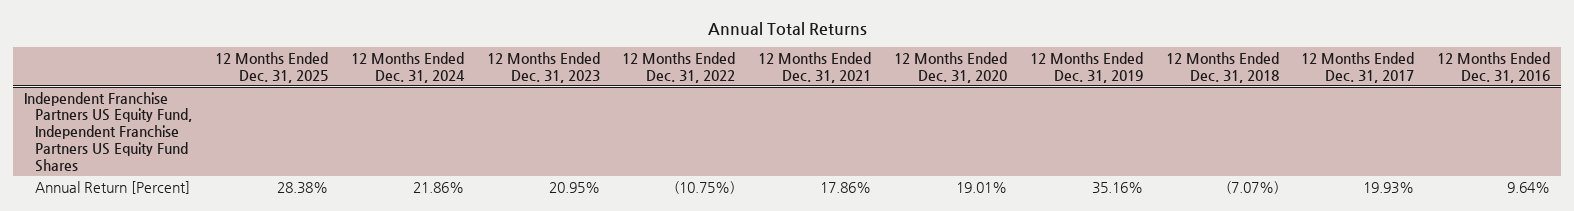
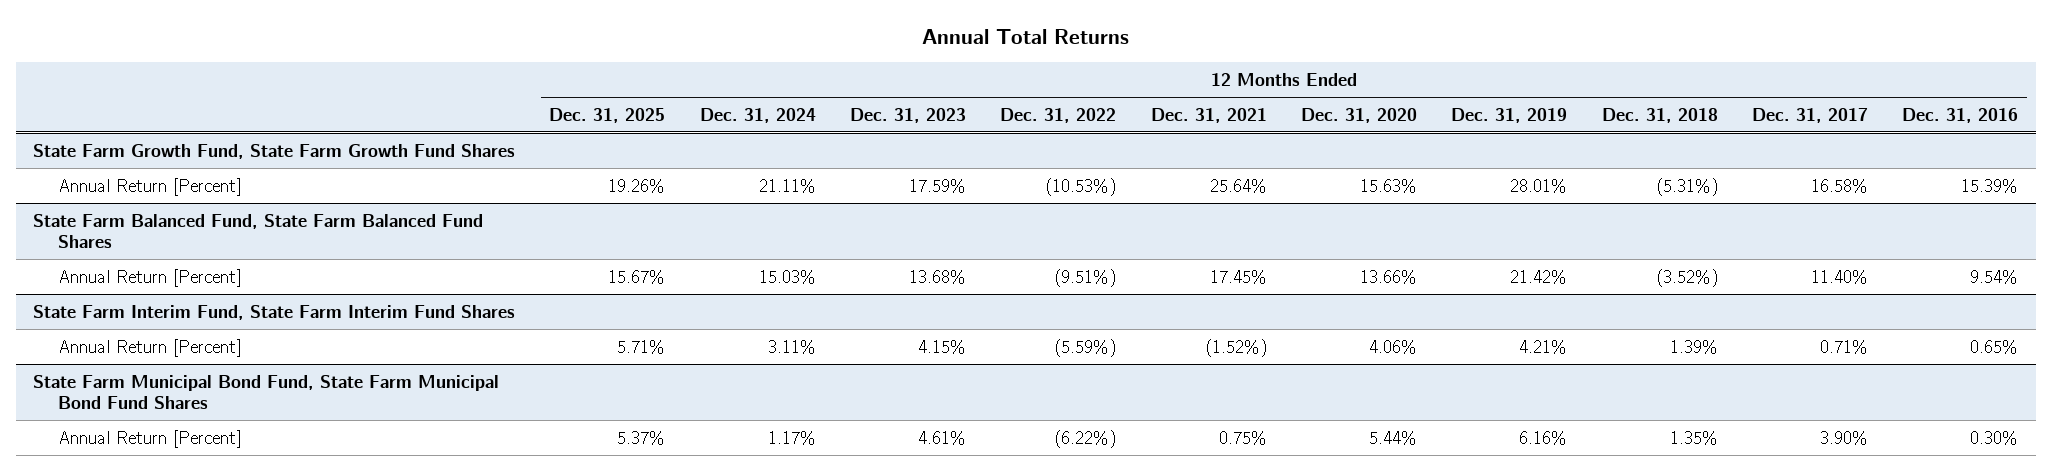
- Independent Franchise Partners US Equity Fund, Independent Franchise Partners US Equity Fund Shares
- Annual Return [Percent] | 28.38% | 21.86% | 20.95% | (10.75%) | 17.86% | 19.01% | 35.16% | (7.07%) | 19.93% | 9.64%
+ State Farm Growth Fund, State Farm Growth Fund Shares
+ Annual Return [Percent] | 19.26% | 21.11% | 17.59% | (10.53%) | 25.64% | 15.63% | 28.01% | (5.31%) | 16.58% | 15.39%
+ State Farm Balanced Fund, State Farm Balanced Fund Shares
+ Annual Return [Percent] | 15.67% | 15.03% | 13.68% | (9.51%) | 17.45% | 13.66% | 21.42% | (3.52%) | 11.40% | 9.54%
+ State Farm Interim Fund, State Farm Interim Fund Shares
+ Annual Return [Percent] | 5.71% | 3.11% | 4.15% | (5.59%) | (1.52%) | 4.06% | 4.21% | 1.39% | 0.71% | 0.65%
+ State Farm Municipal Bond Fund, State Farm Municipal Bond Fund Shares
+ Annual Return [Percent] | 5.37% | 1.17% | 4.61% | (6.22%) | 0.75% | 5.44% | 6.16% | 1.35% | 3.90% | 0.30%

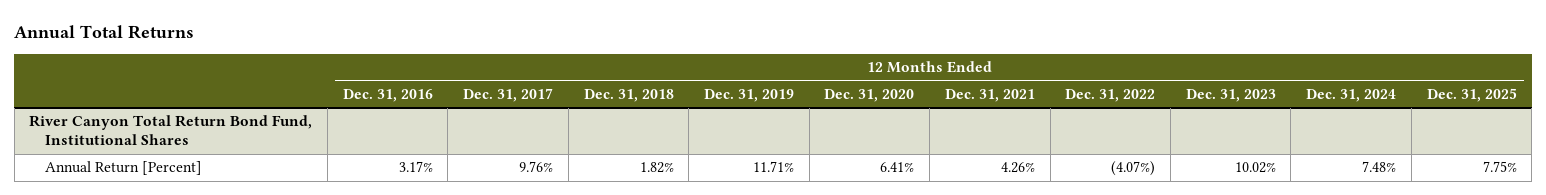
- | 12 Months Ended Dec. 31, 2025 | 12 Months Ended Dec. 31, 2024 | 12 Months Ended Dec. 31, 2023 | 12 Months Ended Dec. 31, 2022 | 12 Months Ended Dec. 31, 2021 | 12 Months Ended Dec. 31, 2020 | 12 Months Ended Dec. 31, 2019 | 12 Months Ended Dec. 31, 2018 | 12 Months Ended Dec. 31, 2017 | 12 Months Ended Dec. 31, 2016
+ | 12 Months Ended Dec. 31, 2016 | 12 Months Ended Dec. 31, 2017 | 12 Months Ended Dec. 31, 2018 | 12 Months Ended Dec. 31, 2019 | 12 Months Ended Dec. 31, 2020 | 12 Months Ended Dec. 31, 2021 | 12 Months Ended Dec. 31, 2022 | 12 Months Ended Dec. 31, 2023 | 12 Months Ended Dec. 31, 2024 | 12 Months Ended Dec. 31, 2025
- State Farm Growth Fund, State Farm Growth Fund Shares
- Annual Return [Percent] | 19.26% | 21.11% | 17.59% | (10.53%) | 25.64% | 15.63% | 28.01% | (5.31%) | 16.58% | 15.39%
- State Farm Balanced Fund, State Farm Balanced Fund Shares
- Annual Return [Percent] | 15.67% | 15.03% | 13.68% | (9.51%) | 17.45% | 13.66% | 21.42% | (3.52%) | 11.40% | 9.54%
- State Farm Interim Fund, State Farm Interim Fund Shares
- Annual Return [Percent] | 5.71% | 3.11% | 4.15% | (5.59%) | (1.52%) | 4.06% | 4.21% | 1.39% | 0.71% | 0.65%
- State Farm Municipal Bond Fund, State Farm Municipal Bond Fund Shares
- Annual Return [Percent] | 5.37% | 1.17% | 4.61% | (6.22%) | 0.75% | 5.44% | 6.16% | 1.35% | 3.90% | 0.30%
+ River Canyon Total Return Bond Fund, Institutional Shares
+ Annual Return [Percent] | 3.17% | 9.76% | 1.82% | 11.71% | 6.41% | 4.26% | (4.07%) | 10.02% | 7.48% | 7.75%

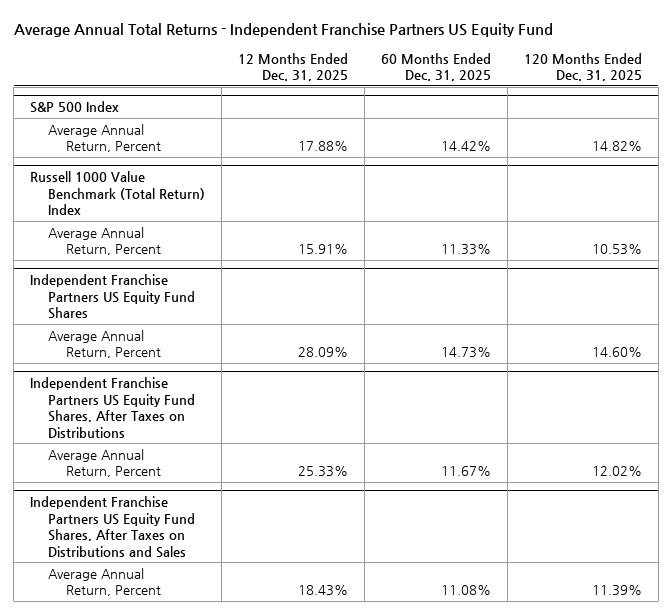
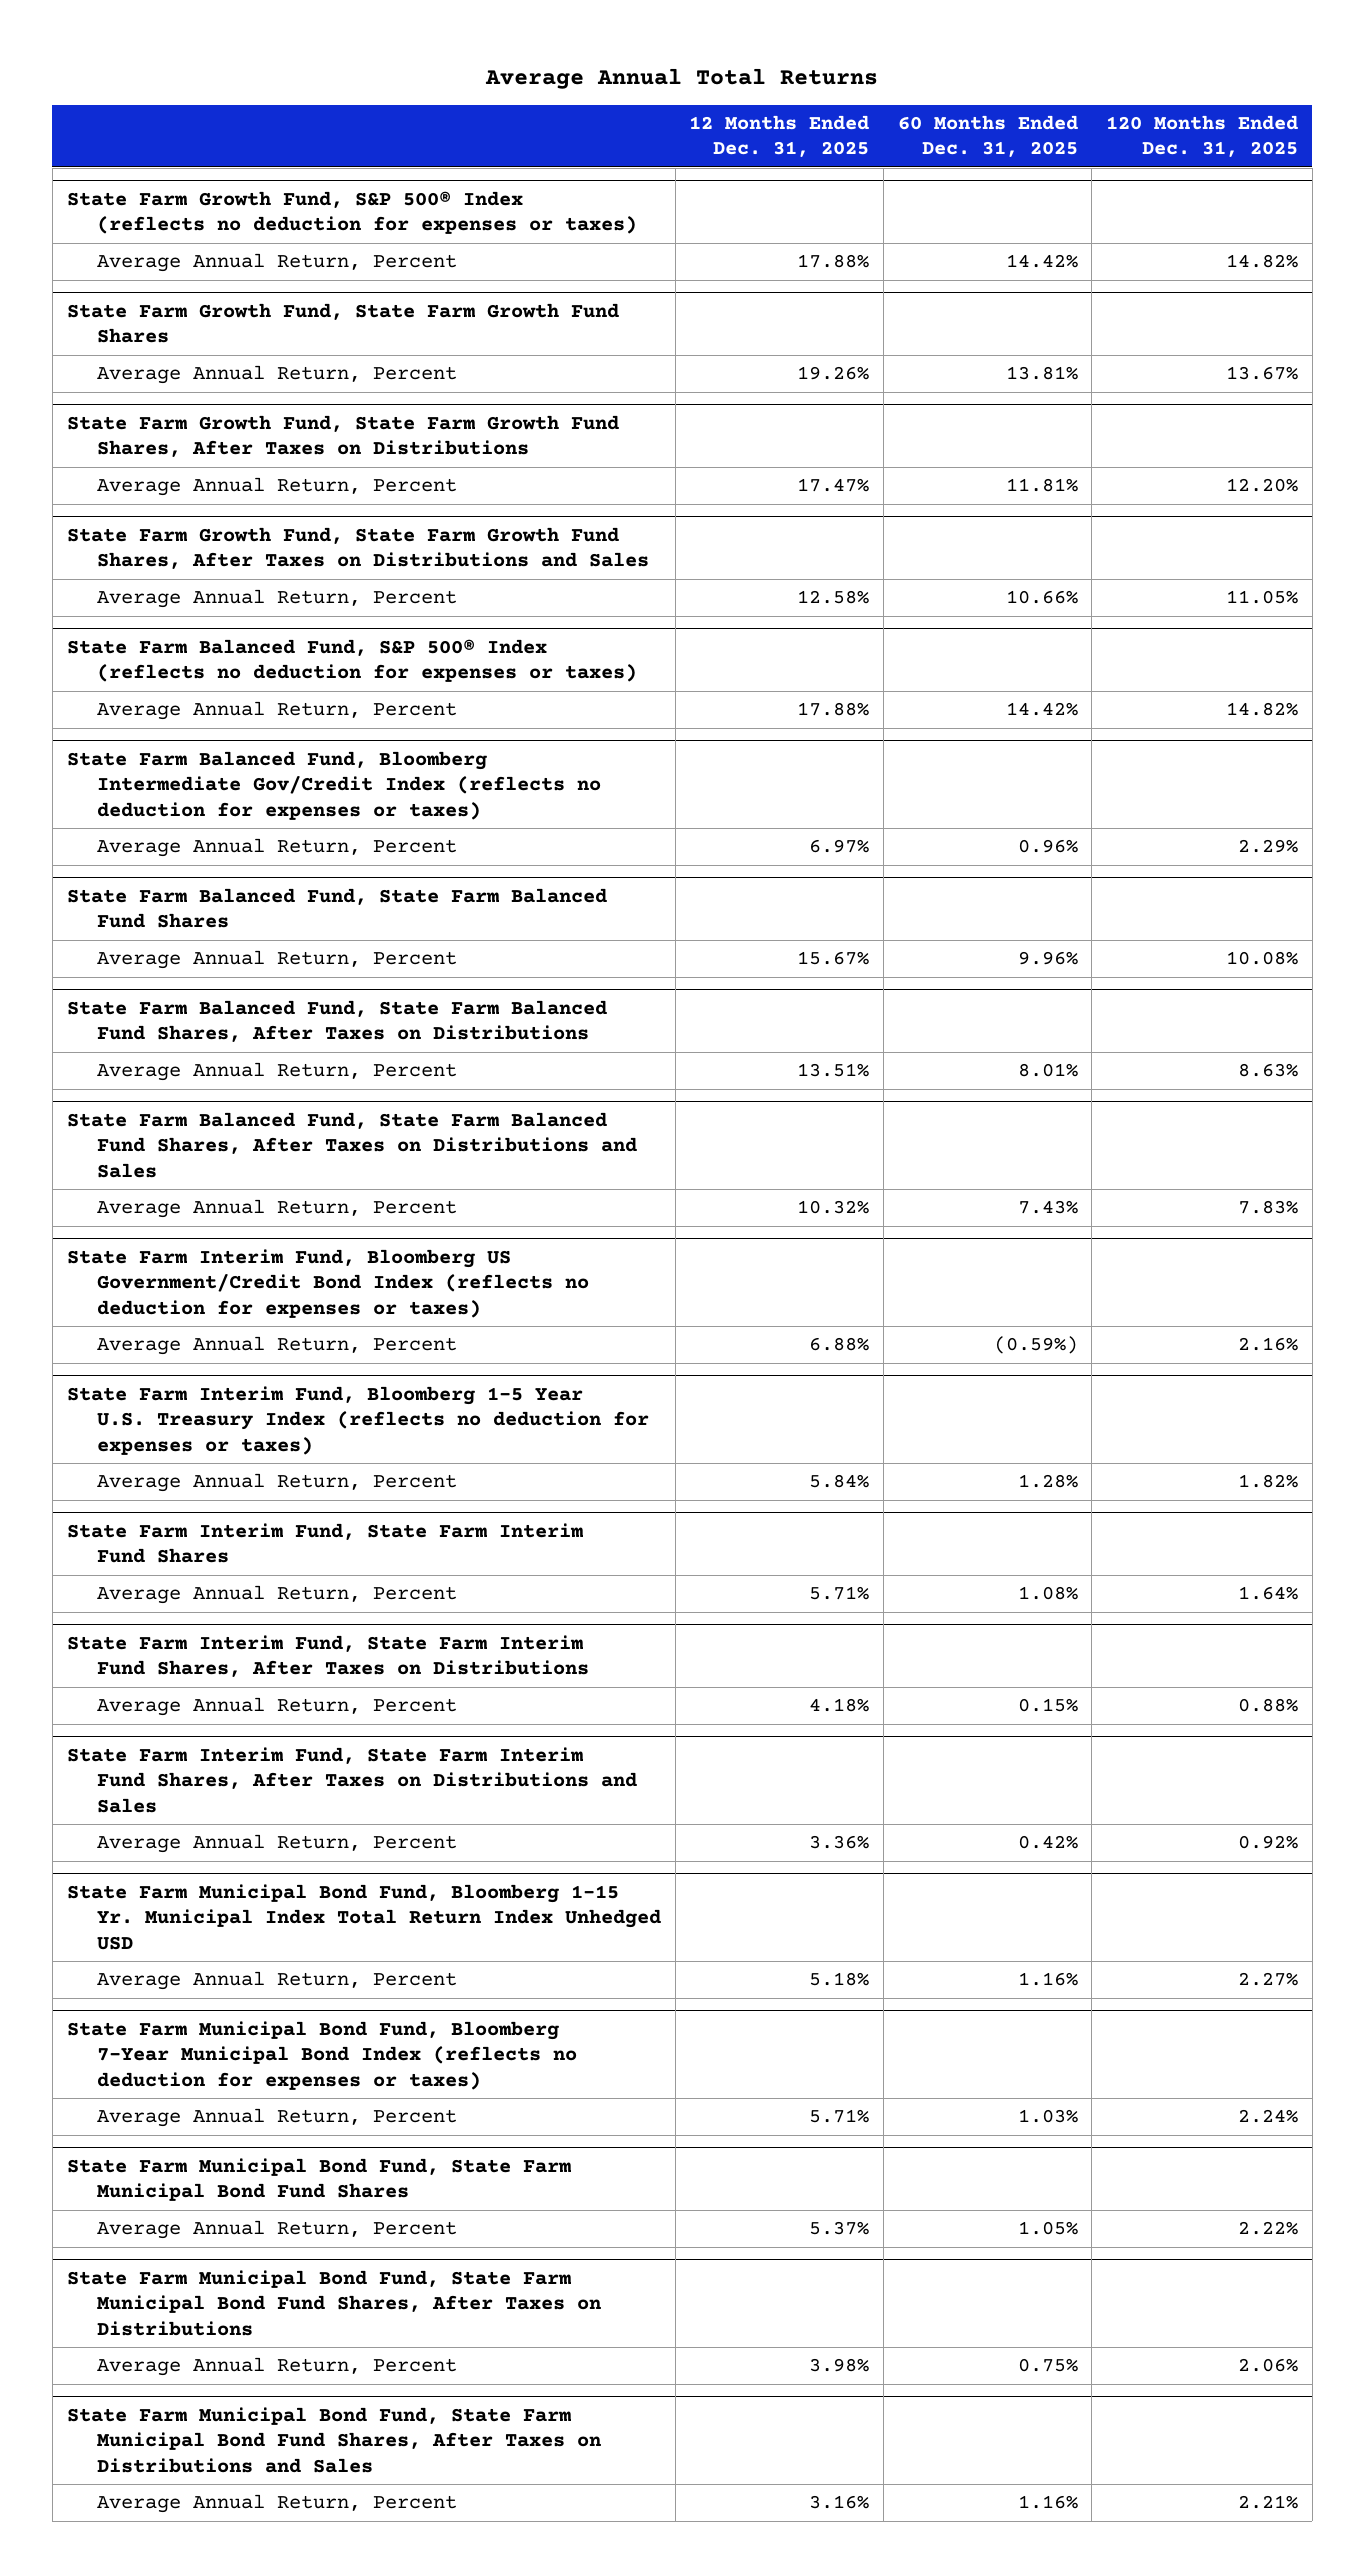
- Average Annual Total Returns - Independent Franchise Partners US Equity Fund
+ Average Annual Total Returns
- S&P 500 Index
+ State Farm Growth Fund, S&P 500® Index (reflects no deduction for expenses or taxes)
- Russell 1000 Value Benchmark (Total Return) Index
- Average Annual Return, Percent | 15.91% | 11.33% | 10.53%
- Independent Franchise Partners US Equity Fund Shares
- Average Annual Return, Percent | 28.09% | 14.73% | 14.60%
- Independent Franchise Partners US Equity Fund Shares, After Taxes on Distributions
- Average Annual Return, Percent | 25.33% | 11.67% | 12.02%
- Independent Franchise Partners US Equity Fund Shares, After Taxes on Distributions and Sales
- Average Annual Return, Percent | 18.43% | 11.08% | 11.39%
+ State Farm Growth Fund, State Farm Growth Fund Shares
+ Average Annual Return, Percent | 19.26% | 13.81% | 13.67%
+ State Farm Growth Fund, State Farm Growth Fund Shares, After Taxes on Distributions
+ Average Annual Return, Percent | 17.47% | 11.81% | 12.20%
+ State Farm Growth Fund, State Farm Growth Fund Shares, After Taxes on Distributions and Sales
+ Average Annual Return, Percent | 12.58% | 10.66% | 11.05%
+ State Farm Balanced Fund, S&P 500® Index (reflects no deduction for expenses or taxes)
+ Average Annual Return, Percent | 17.88% | 14.42% | 14.82%
+ State Farm Balanced Fund, Bloomberg Intermediate Gov/Credit Index (reflects no deduction for expenses or taxes)
+ Average Annual Return, Percent | 6.97% | 0.96% | 2.29%
+ State Farm Balanced Fund, State Farm Balanced Fund Shares
+ Average Annual Return, Percent | 15.67% | 9.96% | 10.08%
+ State Farm Balanced Fund, State Farm Balanced Fund Shares, After Taxes on Distributions
+ Average Annual Return, Percent | 13.51% | 8.01% | 8.63%
+ State Farm Balanced Fund, State Farm Balanced Fund Shares, After Taxes on Distributions and Sales
+ Average Annual Return, Percent | 10.32% | 7.43% | 7.83%
+ State Farm Interim Fund, Bloomberg US Government/Credit Bond Index (reflects no deduction for expenses or taxes)
+ Average Annual Return, Percent | 6.88% | (0.59%) | 2.16%
+ State Farm Interim Fund, Bloomberg 1-5 Year U.S. Treasury Index (reflects no deduction for expenses or taxes)
+ Average Annual Return, Percent | 5.84% | 1.28% | 1.82%
+ State Farm Interim Fund, State Farm Interim Fund Shares
+ Average Annual Return, Percent | 5.71% | 1.08% | 1.64%
+ State Farm Interim Fund, State Farm Interim Fund Shares, After Taxes on Distributions
+ Average Annual Return, Percent | 4.18% | 0.15% | 0.88%
+ State Farm Interim Fund, State Farm Interim Fund Shares, After Taxes on Distributions and Sales
+ Average Annual Return, Percent | 3.36% | 0.42% | 0.92%
+ State Farm Municipal Bond Fund, Bloomberg 1-15 Yr. Municipal Index Total Return Index Unhedged USD
+ Average Annual Return, Percent | 5.18% | 1.16% | 2.27%
+ State Farm Municipal Bond Fund, Bloomberg 7-Year Municipal Bond Index (reflects no deduction for expenses or taxes)
+ Average Annual Return, Percent | 5.71% | 1.03% | 2.24%
+ State Farm Municipal Bond Fund, State Farm Municipal Bond Fund Shares
+ Average Annual Return, Percent | 5.37% | 1.05% | 2.22%
+ State Farm Municipal Bond Fund, State Farm Municipal Bond Fund Shares, After Taxes on Distributions
+ Average Annual Return, Percent | 3.98% | 0.75% | 2.06%
+ State Farm Municipal Bond Fund, State Farm Municipal Bond Fund Shares, After Taxes on Distributions and Sales
+ Average Annual Return, Percent | 3.16% | 1.16% | 2.21%

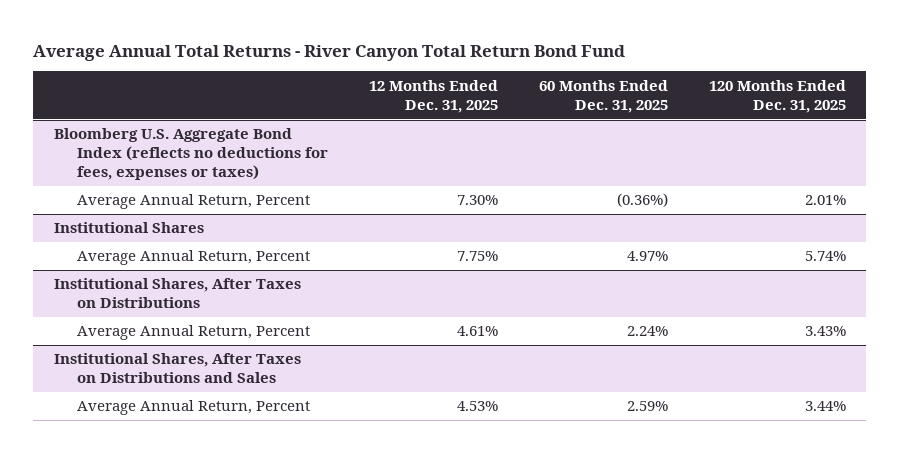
- Average Annual Total Returns
+ Average Annual Total Returns - River Canyon Total Return Bond Fund
- State Farm Growth Fund, S&P 500® Index (reflects no deduction for expenses or taxes)
- Average Annual Return, Percent | 17.88% | 14.42% | 14.82%
- State Farm Growth Fund, State Farm Growth Fund Shares
- Average Annual Return, Percent | 19.26% | 13.81% | 13.67%
- State Farm Growth Fund, State Farm Growth Fund Shares, After Taxes on Distributions
- Average Annual Return, Percent | 17.47% | 11.81% | 12.20%
- State Farm Growth Fund, State Farm Growth Fund Shares, After Taxes on Distributions and Sales
- Average Annual Return, Percent | 12.58% | 10.66% | 11.05%
- State Farm Balanced Fund, S&P 500® Index (reflects no deduction for expenses or taxes)
- Average Annual Return, Percent | 17.88% | 14.42% | 14.82%
- State Farm Balanced Fund, Bloomberg Intermediate Gov/Credit Index (reflects no deduction for expenses or taxes)
- Average Annual Return, Percent | 6.97% | 0.96% | 2.29%
- State Farm Balanced Fund, State Farm Balanced Fund Shares
- Average Annual Return, Percent | 15.67% | 9.96% | 10.08%
- State Farm Balanced Fund, State Farm Balanced Fund Shares, After Taxes on Distributions
- Average Annual Return, Percent | 13.51% | 8.01% | 8.63%
- State Farm Balanced Fund, State Farm Balanced Fund Shares, After Taxes on Distributions and Sales
- Average Annual Return, Percent | 10.32% | 7.43% | 7.83%
- State Farm Interim Fund, Bloomberg US Government/Credit Bond Index (reflects no deduction for expenses or taxes)
- Average Annual Return, Percent | 6.88% | (0.59%) | 2.16%
- State Farm Interim Fund, Bloomberg 1-5 Year U.S. Treasury Index (reflects no deduction for expenses or taxes)
- Average Annual Return, Percent | 5.84% | 1.28% | 1.82%
- State Farm Interim Fund, State Farm Interim Fund Shares
- Average Annual Return, Percent | 5.71% | 1.08% | 1.64%
- State Farm Interim Fund, State Farm Interim Fund Shares, After Taxes on Distributions
- Average Annual Return, Percent | 4.18% | 0.15% | 0.88%
- State Farm Interim Fund, State Farm Interim Fund Shares, After Taxes on Distributions and Sales
- Average Annual Return, Percent | 3.36% | 0.42% | 0.92%
- State Farm Municipal Bond Fund, Bloomberg 1-15 Yr. Municipal Index Total Return Index Unhedged USD
- Average Annual Return, Percent | 5.18% | 1.16% | 2.27%
- State Farm Municipal Bond Fund, Bloomberg 7-Year Municipal Bond Index (reflects no deduction for expenses or taxes)
- Average Annual Return, Percent | 5.71% | 1.03% | 2.24%
- State Farm Municipal Bond Fund, State Farm Municipal Bond Fund Shares
- Average Annual Return, Percent | 5.37% | 1.05% | 2.22%
- State Farm Municipal Bond Fund, State Farm Municipal Bond Fund Shares, After Taxes on Distributions
- Average Annual Return, Percent | 3.98% | 0.75% | 2.06%
- State Farm Municipal Bond Fund, State Farm Municipal Bond Fund Shares, After Taxes on Distributions and Sales
- Average Annual Return, Percent | 3.16% | 1.16% | 2.21%
+ Bloomberg U.S. Aggregate Bond Index (reflects no deductions for fees, expenses or taxes)
+ Average Annual Return, Percent | 7.30% | (0.36%) | 2.01%
+ Institutional Shares
+ Average Annual Return, Percent | 7.75% | 4.97% | 5.74%
+ Institutional Shares, After Taxes on Distributions
+ Average Annual Return, Percent | 4.61% | 2.24% | 3.43%
+ Institutional Shares, After Taxes on Distributions and Sales
+ Average Annual Return, Percent | 4.53% | 2.59% | 3.44%

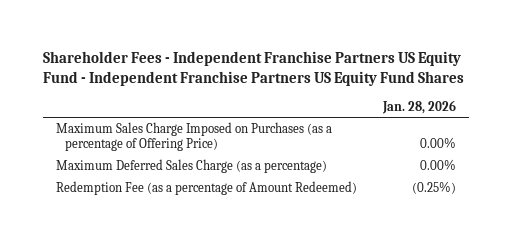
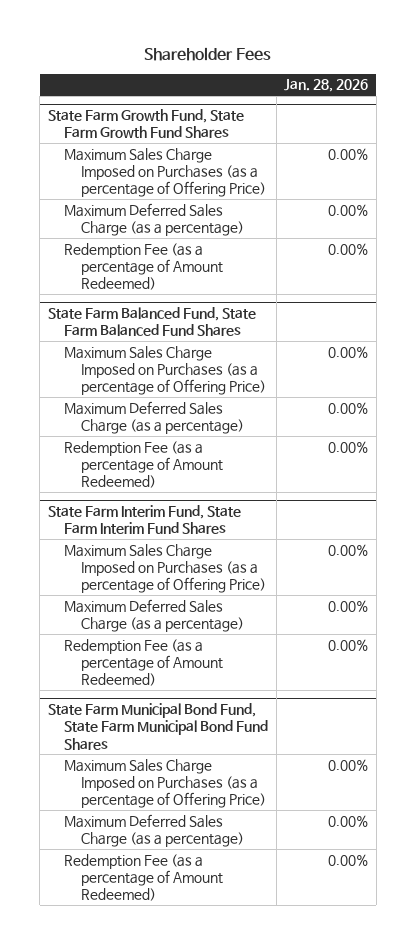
- Shareholder Fees - Independent Franchise Partners US Equity Fund - Independent Franchise Partners US Equity Fund Shares
+ Shareholder Fees
+ State Farm Growth Fund, State Farm Growth Fund Shares
- Redemption Fee (as a percentage of Amount Redeemed) | (0.25%)
+ Redemption Fee (as a percentage of Amount Redeemed) | 0.00%
+ State Farm Balanced Fund, State Farm Balanced Fund Shares
+ Maximum Sales Charge Imposed on Purchases (as a percentage of Offering Price) | 0.00%
+ Maximum Deferred Sales Charge (as a percentage) | 0.00%
+ Redemption Fee (as a percentage of Amount Redeemed) | 0.00%
+ State Farm Interim Fund, State Farm Interim Fund Shares
+ Maximum Sales Charge Imposed on Purchases (as a percentage of Offering Price) | 0.00%
+ Maximum Deferred Sales Charge (as a percentage) | 0.00%
+ Redemption Fee (as a percentage of Amount Redeemed) | 0.00%
+ State Farm Municipal Bond Fund, State Farm Municipal Bond Fund Shares
+ Maximum Sales Charge Imposed on Purchases (as a percentage of Offering Price) | 0.00%
+ Maximum Deferred Sales Charge (as a percentage) | 0.00%
+ Redemption Fee (as a percentage of Amount Redeemed) | 0.00%

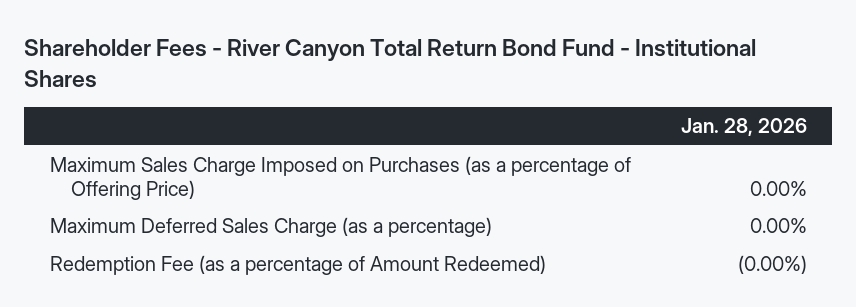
- Shareholder Fees
+ Shareholder Fees - River Canyon Total Return Bond Fund - Institutional Shares
- State Farm Growth Fund, State Farm Growth Fund Shares
- Redemption Fee (as a percentage of Amount Redeemed) | 0.00%
- State Farm Balanced Fund, State Farm Balanced Fund Shares
- Maximum Sales Charge Imposed on Purchases (as a percentage of Offering Price) | 0.00%
- Maximum Deferred Sales Charge (as a percentage) | 0.00%
- Redemption Fee (as a percentage of Amount Redeemed) | 0.00%
- State Farm Interim Fund, State Farm Interim Fund Shares
- Maximum Sales Charge Imposed on Purchases (as a percentage of Offering Price) | 0.00%
- Maximum Deferred Sales Charge (as a percentage) | 0.00%
- Redemption Fee (as a percentage of Amount Redeemed) | 0.00%
- State Farm Municipal Bond Fund, State Farm Municipal Bond Fund Shares
- Maximum Sales Charge Imposed on Purchases (as a percentage of Offering Price) | 0.00%
- Maximum Deferred Sales Charge (as a percentage) | 0.00%
- Redemption Fee (as a percentage of Amount Redeemed) | 0.00%
+ Redemption Fee (as a percentage of Amount Redeemed) | (0.00%)

